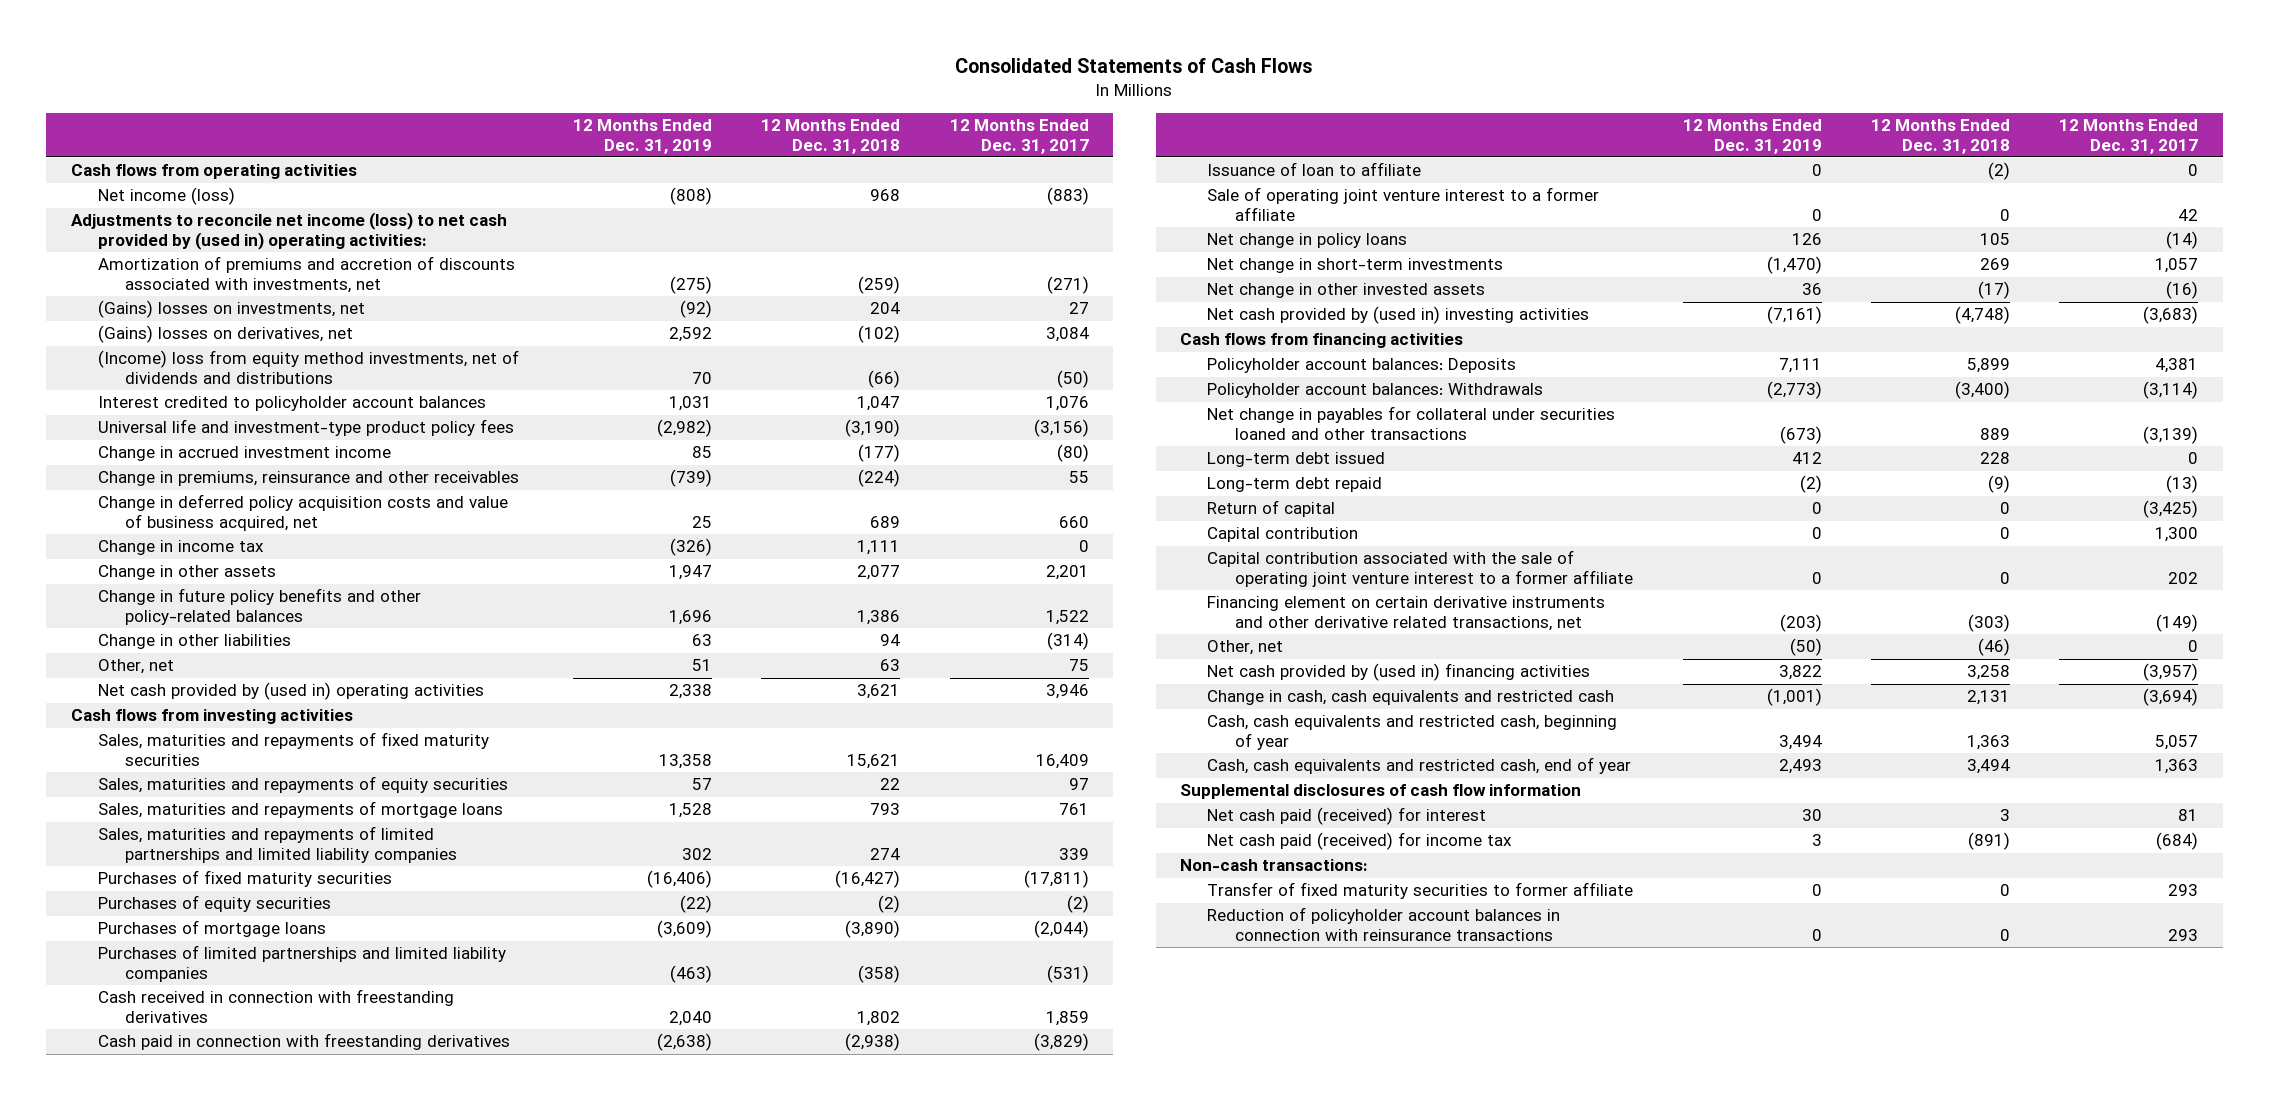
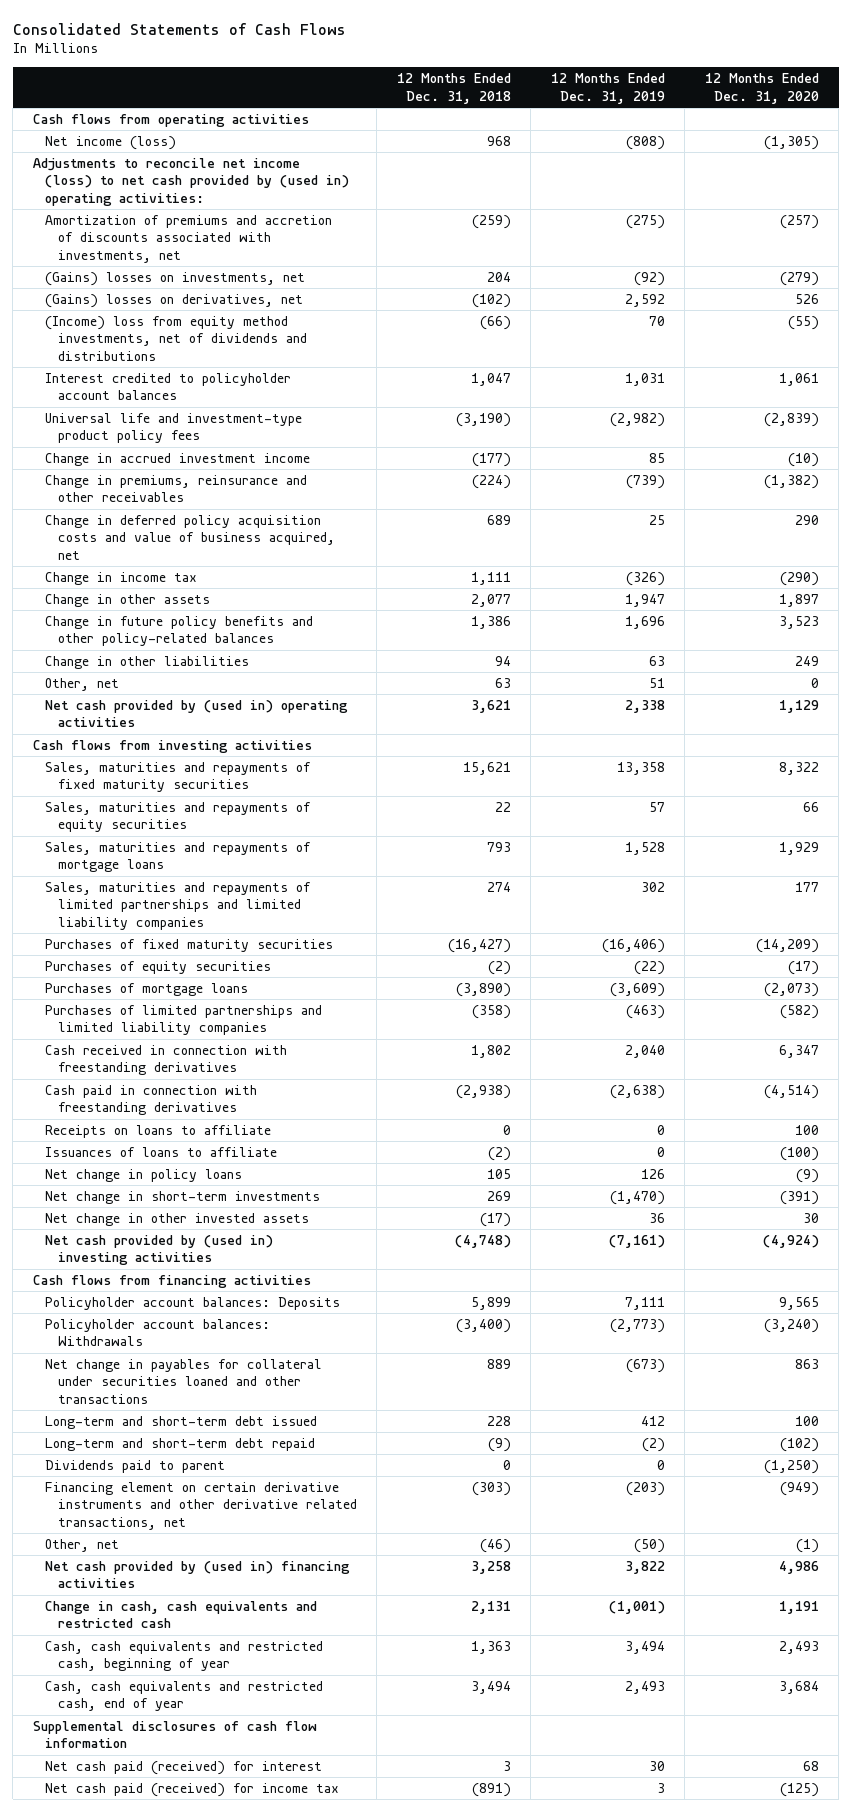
- | 12 Months Ended Dec. 31, 2019 | 12 Months Ended Dec. 31, 2018 | 12 Months Ended Dec. 31, 2017
+ | 12 Months Ended Dec. 31, 2018 | 12 Months Ended Dec. 31, 2019 | 12 Months Ended Dec. 31, 2020
- Issuance of loan to affiliate | 0 | (2) | 0
- Sale of operating joint venture interest to a former affiliate | 0 | 0 | 42
+ Receipts on loans to affiliate | 0 | 0 | 100
+ Issuances of loans to affiliate | (2) | 0 | (100)
- Long-term debt issued | 412 | 228 | 0
- Long-term debt repaid | (2) | (9) | (13)
- Return of capital | 0 | 0 | (3,425)
- Capital contribution | 0 | 0 | 1,300
- Capital contribution associated with the sale of operating joint venture interest to a former affiliate | 0 | 0 | 202
+ Long-term and short-term debt issued | 228 | 412 | 100
+ Long-term and short-term debt repaid | (9) | (2) | (102)
+ Dividends paid to parent | 0 | 0 | (1,250)
- Non-cash transactions:
- Transfer of fixed maturity securities to former affiliate | 0 | 0 | 293
- Reduction of policyholder account balances in connection with reinsurance transactions | 0 | 0 | 293

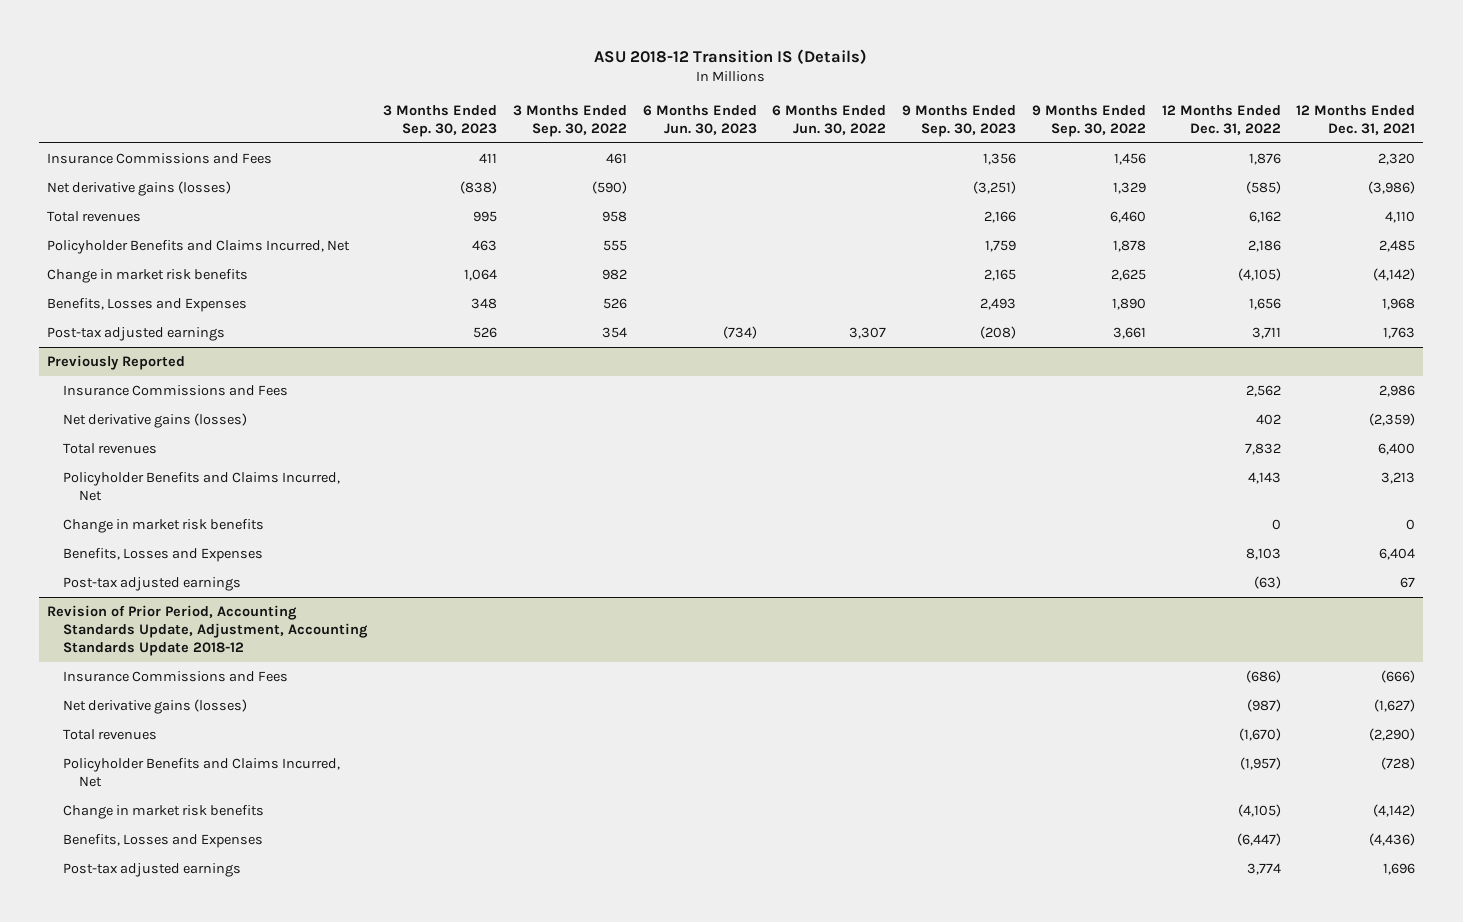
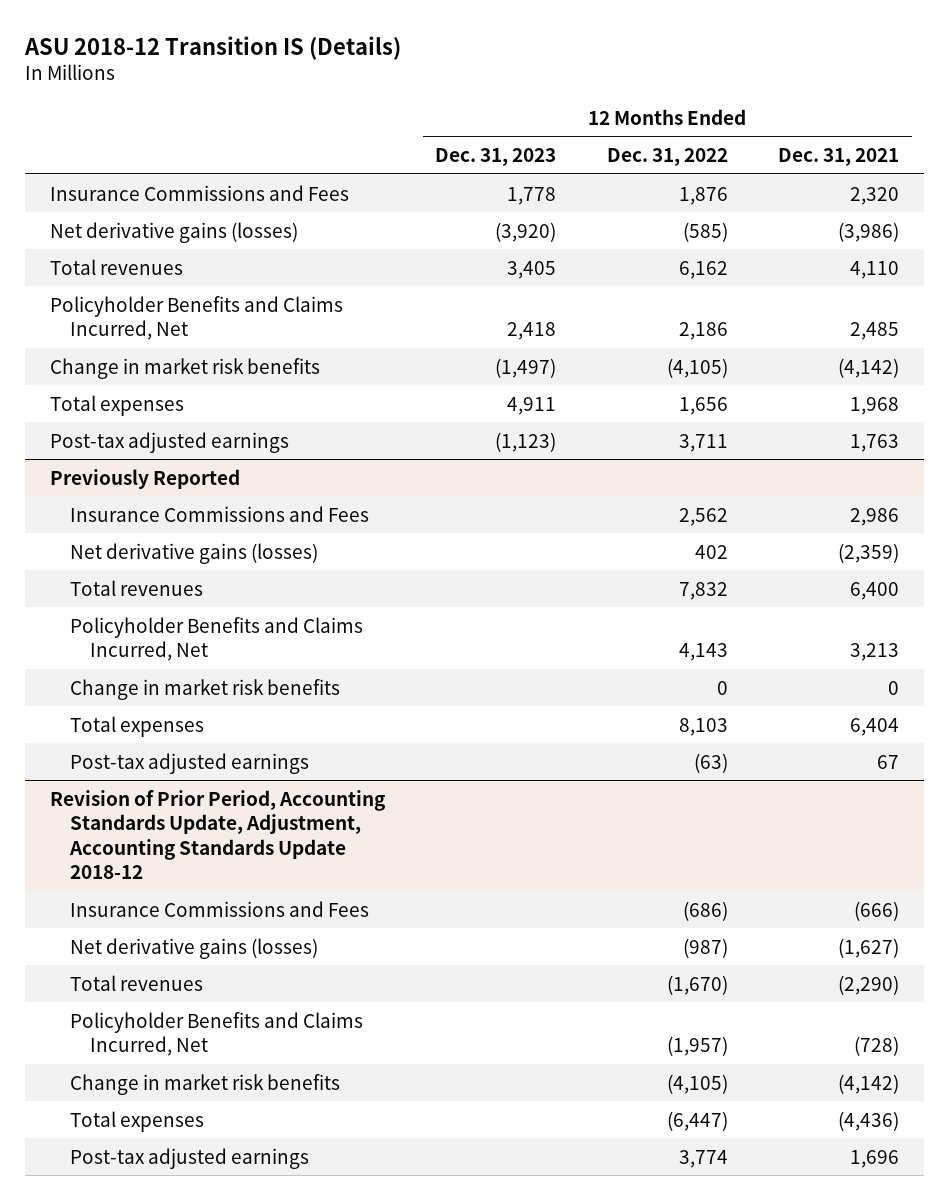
- | 3 Months Ended Sep. 30, 2023 | 3 Months Ended Sep. 30, 2022 | 6 Months Ended Jun. 30, 2023 | 6 Months Ended Jun. 30, 2022 | 9 Months Ended Sep. 30, 2023 | 9 Months Ended Sep. 30, 2022 | 12 Months Ended Dec. 31, 2022 | 12 Months Ended Dec. 31, 2021
+ | 12 Months Ended Dec. 31, 2023 | 12 Months Ended Dec. 31, 2022 | 12 Months Ended Dec. 31, 2021
- Benefits, Losses and Expenses | 348 | 526 | | | 2,493 | 1,890 | 1,656 | 1,968
+ Total expenses | 4,911 | 1,656 | 1,968
@ Previously Reported
- Benefits, Losses and Expenses | | | | | | | 8,103 | 6,404
+ Total expenses | | 8,103 | 6,404
@ Revision of Prior Period, Accounting Standards Update, Adjustment, Accounting Standards Update 2018-12
- Benefits, Losses and Expenses | | | | | | | (6,447) | (4,436)
+ Total expenses | | (6,447) | (4,436)

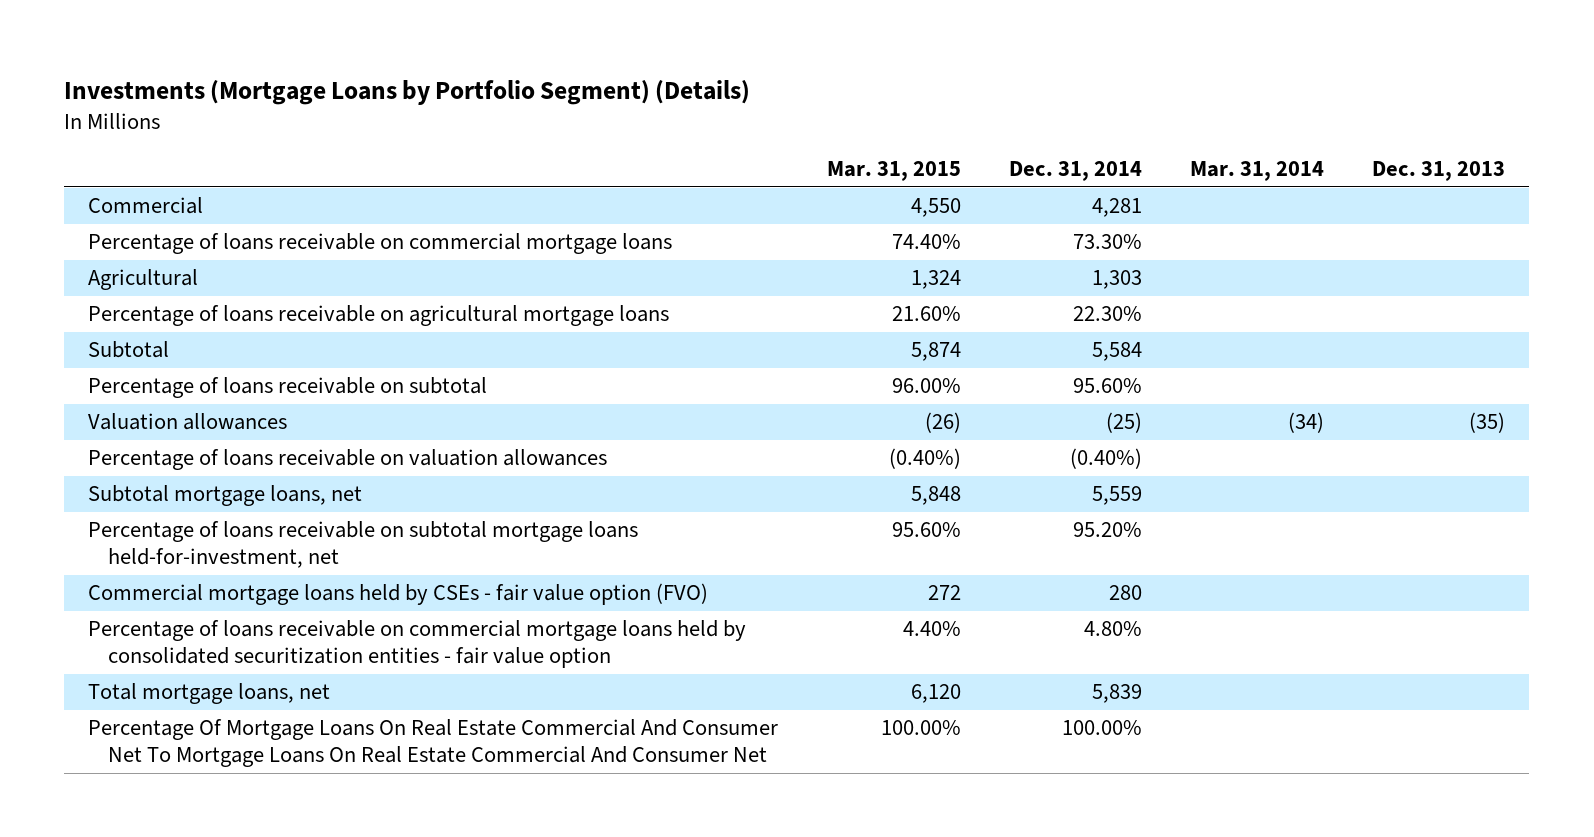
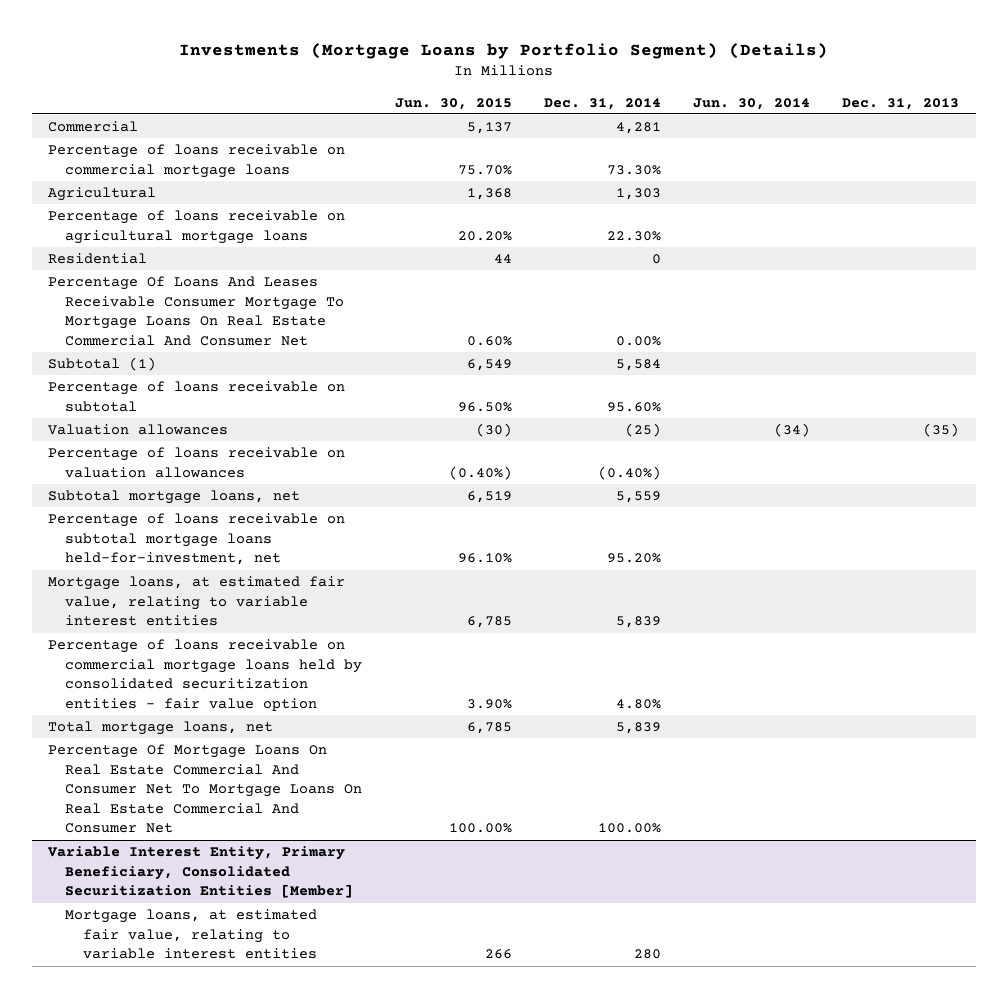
- | Mar. 31, 2015 | Dec. 31, 2014 | Mar. 31, 2014 | Dec. 31, 2013
+ | Jun. 30, 2015 | Dec. 31, 2014 | Jun. 30, 2014 | Dec. 31, 2013
- Subtotal | 5,874 | 5,584 | |
+ Residential | 44 | 0 | |
+ Percentage Of Loans And Leases Receivable Consumer Mortgage To Mortgage Loans On Real Estate Commercial And Consumer Net | 0.60% | 0.00% | |
+ Subtotal (1) | 6,549 | 5,584 | |
- Commercial mortgage loans held by CSEs - fair value option (FVO) | 272 | 280 | |
+ Mortgage loans, at estimated fair value, relating to variable interest entities | 6,785 | 5,839 | |
+ Variable Interest Entity, Primary Beneficiary, Consolidated Securitization Entities [Member]
+ Mortgage loans, at estimated fair value, relating to variable interest entities | 266 | 280 | |

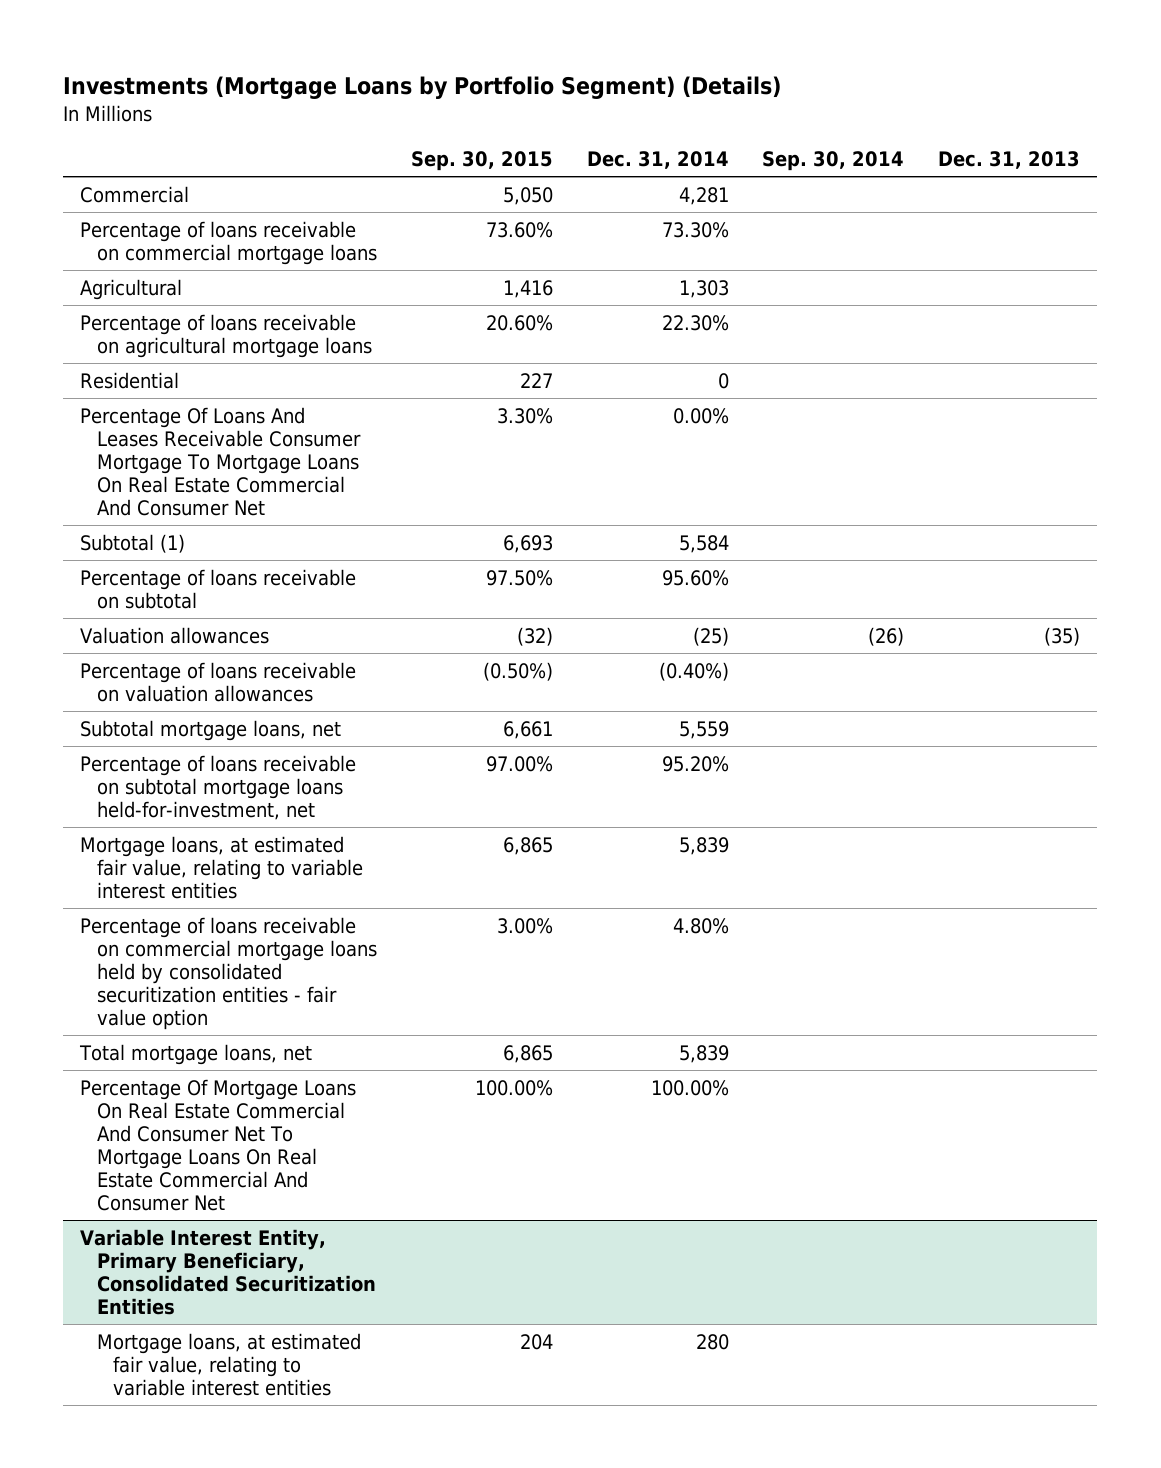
- | Jun. 30, 2015 | Dec. 31, 2014 | Jun. 30, 2014 | Dec. 31, 2013
+ | Sep. 30, 2015 | Dec. 31, 2014 | Sep. 30, 2014 | Dec. 31, 2013
- Variable Interest Entity, Primary Beneficiary, Consolidated Securitization Entities [Member]
+ Variable Interest Entity, Primary Beneficiary, Consolidated Securitization Entities

